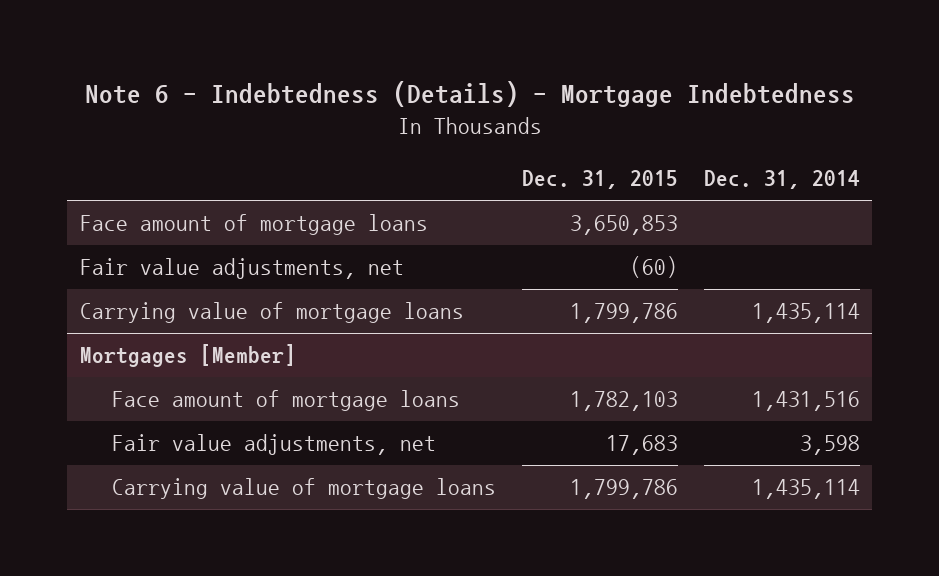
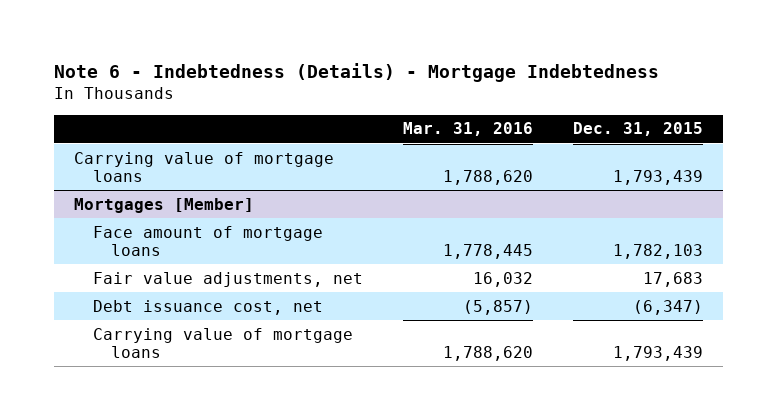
- | Dec. 31, 2015 | Dec. 31, 2014
+ | Mar. 31, 2016 | Dec. 31, 2015
- Face amount of mortgage loans | 3,650,853 |
- Fair value adjustments, net | (60) |
- Carrying value of mortgage loans | 1,799,786 | 1,435,114
+ Carrying value of mortgage loans | 1,788,620 | 1,793,439
@ Mortgages [Member]
- Carrying value of mortgage loans | 1,799,786 | 1,435,114
+ Debt issuance cost, net | (5,857) | (6,347)
+ Carrying value of mortgage loans | 1,788,620 | 1,793,439

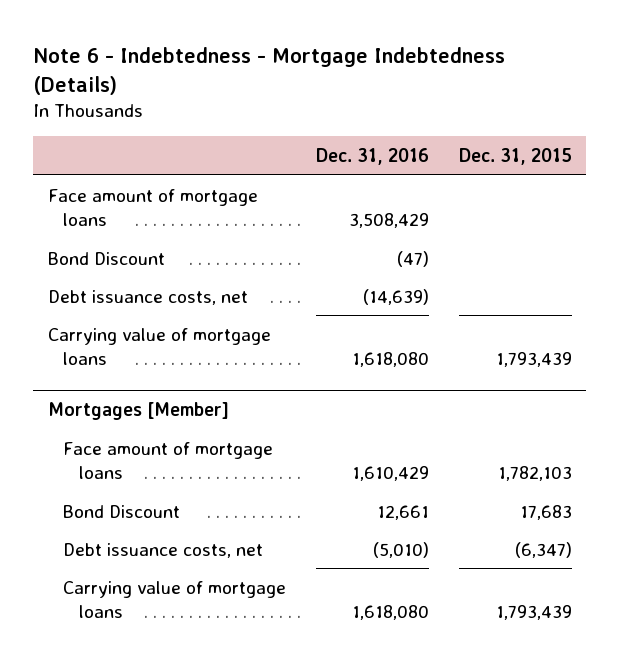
- Note 6 - Indebtedness (Details) - Mortgage Indebtedness
+ Note 6 - Indebtedness - Mortgage Indebtedness (Details)
- | Mar. 31, 2016 | Dec. 31, 2015
+ | Dec. 31, 2016 | Dec. 31, 2015
+ Face amount of mortgage loans | 3,508,429 |
+ Bond Discount | (47) |
+ Debt issuance costs, net | (14,639) |
@ Mortgages [Member]
- Fair value adjustments, net | 16,032 | 17,683
- Debt issuance cost, net | (5,857) | (6,347)
+ Bond Discount | 12,661 | 17,683
+ Debt issuance costs, net | (5,010) | (6,347)

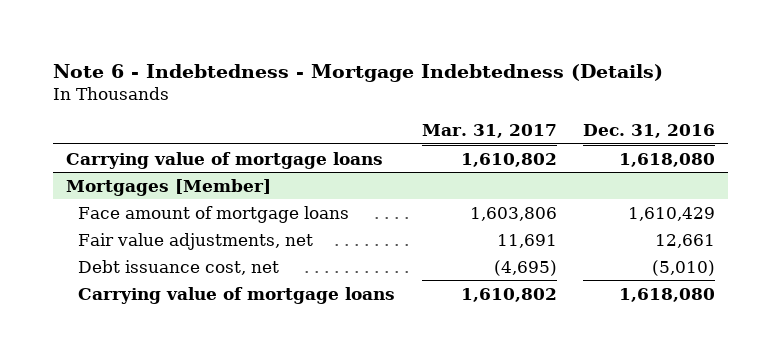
- | Dec. 31, 2016 | Dec. 31, 2015
+ | Mar. 31, 2017 | Dec. 31, 2016
- Face amount of mortgage loans | 3,508,429 |
- Bond Discount | (47) |
- Debt issuance costs, net | (14,639) |
@ Mortgages [Member]
- Bond Discount | 12,661 | 17,683
- Debt issuance costs, net | (5,010) | (6,347)
+ Fair value adjustments, net | 11,691 | 12,661
+ Debt issuance cost, net | (4,695) | (5,010)

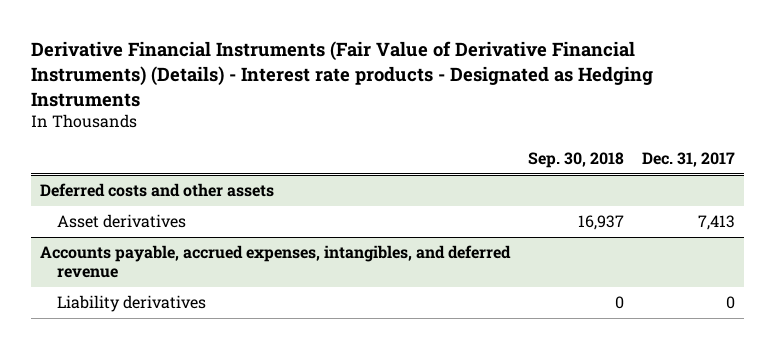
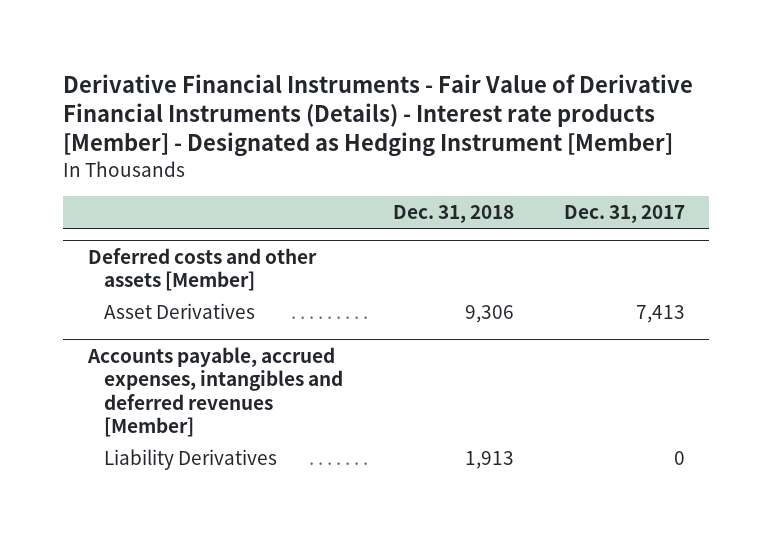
- Derivative Financial Instruments (Fair Value of Derivative Financial Instruments) (Details) - Interest rate products - Designated as Hedging Instruments
+ Derivative Financial Instruments - Fair Value of Derivative Financial Instruments (Details) - Interest rate products [Member] - Designated as Hedging Instrument [Member]
- | Sep. 30, 2018 | Dec. 31, 2017
+ | Dec. 31, 2018 | Dec. 31, 2017
- Deferred costs and other assets
- Asset derivatives | 16,937 | 7,413
- Accounts payable, accrued expenses, intangibles, and deferred revenue
- Liability derivatives | 0 | 0
+ Deferred costs and other assets [Member]
+ Asset Derivatives | 9,306 | 7,413
+ Accounts payable, accrued expenses, intangibles and deferred revenues [Member]
+ Liability Derivatives | 1,913 | 0

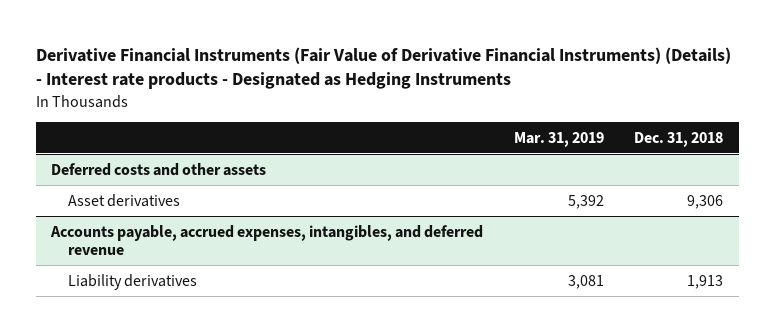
- Derivative Financial Instruments - Fair Value of Derivative Financial Instruments (Details) - Interest rate products [Member] - Designated as Hedging Instrument [Member]
+ Derivative Financial Instruments (Fair Value of Derivative Financial Instruments) (Details) - Interest rate products - Designated as Hedging Instruments
- | Dec. 31, 2018 | Dec. 31, 2017
+ | Mar. 31, 2019 | Dec. 31, 2018
- Deferred costs and other assets [Member]
- Asset Derivatives | 9,306 | 7,413
- Accounts payable, accrued expenses, intangibles and deferred revenues [Member]
- Liability Derivatives | 1,913 | 0
+ Deferred costs and other assets
+ Asset derivatives | 5,392 | 9,306
+ Accounts payable, accrued expenses, intangibles, and deferred revenue
+ Liability derivatives | 3,081 | 1,913

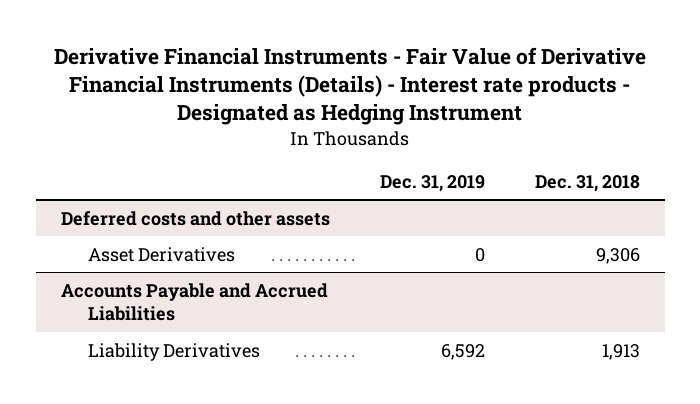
- Derivative Financial Instruments (Fair Value of Derivative Financial Instruments) (Details) - Interest rate products - Designated as Hedging Instruments
+ Derivative Financial Instruments - Fair Value of Derivative Financial Instruments (Details) - Interest rate products - Designated as Hedging Instrument
- | Mar. 31, 2019 | Dec. 31, 2018
+ | Dec. 31, 2019 | Dec. 31, 2018
@ Deferred costs and other assets
- Asset derivatives | 5,392 | 9,306
- Accounts payable, accrued expenses, intangibles, and deferred revenue
- Liability derivatives | 3,081 | 1,913
@ Deferred costs and other assets
+ Asset Derivatives | 0 | 9,306
+ Accounts Payable and Accrued Liabilities
+ Liability Derivatives | 6,592 | 1,913

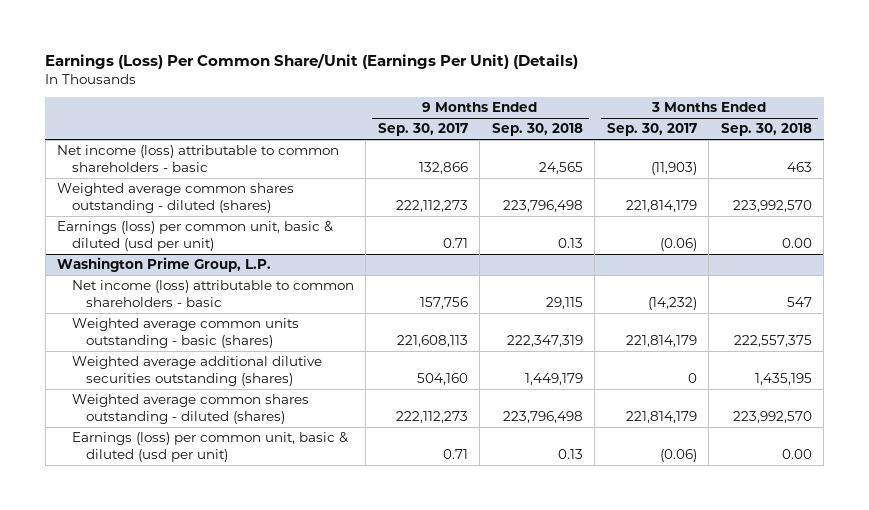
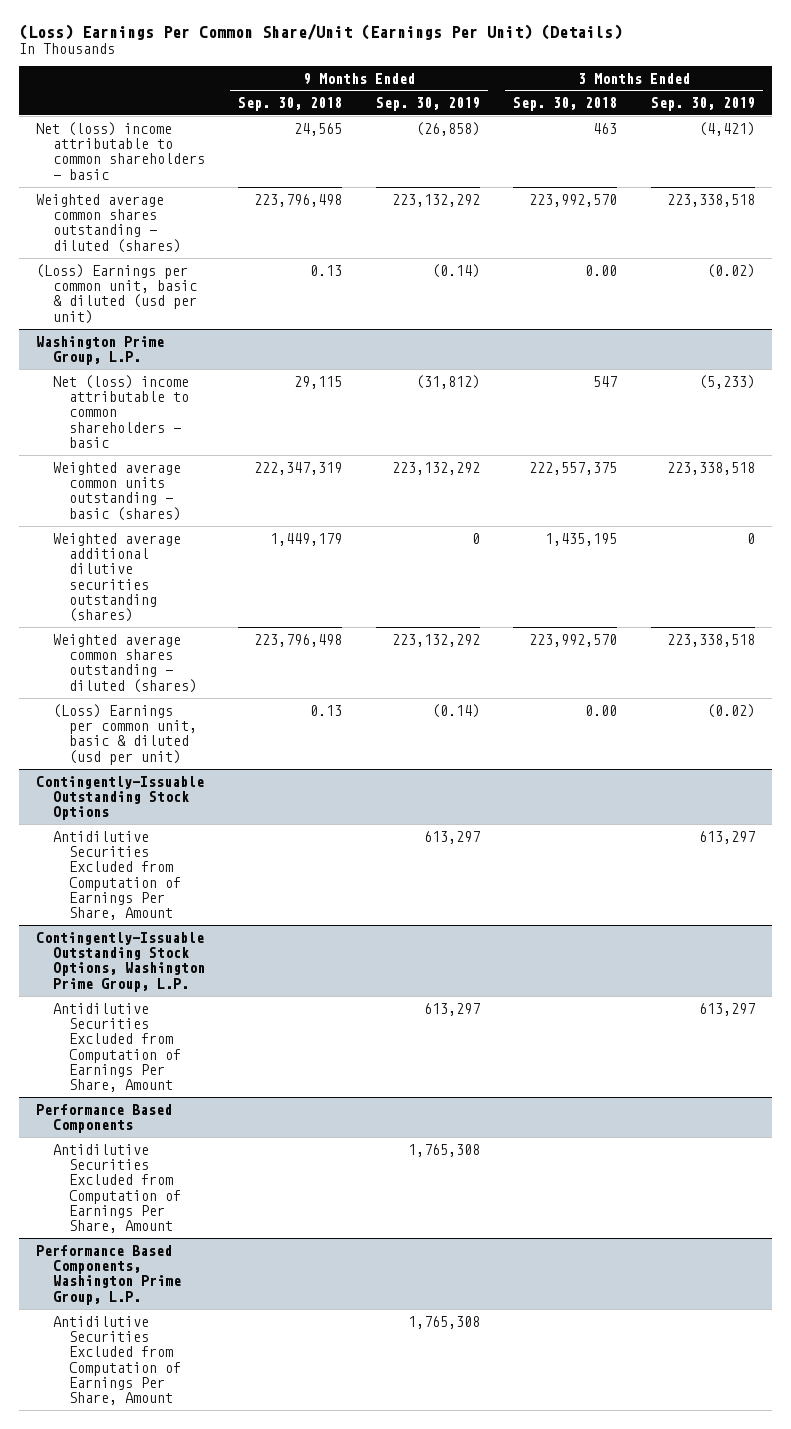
- Earnings (Loss) Per Common Share/Unit (Earnings Per Unit) (Details)
+ (Loss) Earnings Per Common Share/Unit (Earnings Per Unit) (Details)
- | 9 Months Ended Sep. 30, 2017 | 9 Months Ended Sep. 30, 2018 | 3 Months Ended Sep. 30, 2017 | 3 Months Ended Sep. 30, 2018
+ | 9 Months Ended Sep. 30, 2018 | 9 Months Ended Sep. 30, 2019 | 3 Months Ended Sep. 30, 2018 | 3 Months Ended Sep. 30, 2019
- Net income (loss) attributable to common shareholders - basic | 132,866 | 24,565 | (11,903) | 463
+ Net (loss) income attributable to common shareholders - basic | 24,565 | (26,858) | 463 | (4,421)
- Earnings (loss) per common unit, basic & diluted (usd per unit) | 0.71 | 0.13 | (0.06) | 0.00
+ (Loss) Earnings per common unit, basic & diluted (usd per unit) | 0.13 | (0.14) | 0.00 | (0.02)
@ Washington Prime Group, L.P.
- Net income (loss) attributable to common shareholders - basic | 157,756 | 29,115 | (14,232) | 547
+ Net (loss) income attributable to common shareholders - basic | 29,115 | (31,812) | 547 | (5,233)
- Earnings (loss) per common unit, basic & diluted (usd per unit) | 0.71 | 0.13 | (0.06) | 0.00
+ (Loss) Earnings per common unit, basic & diluted (usd per unit) | 0.13 | (0.14) | 0.00 | (0.02)
+ Contingently-Issuable Outstanding Stock Options
+ Antidilutive Securities Excluded from Computation of Earnings Per Share, Amount | | 613,297 | | 613,297
+ Contingently-Issuable Outstanding Stock Options, Washington Prime Group, L.P.
+ Antidilutive Securities Excluded from Computation of Earnings Per Share, Amount | | 613,297 | | 613,297
+ Performance Based Components
+ Antidilutive Securities Excluded from Computation of Earnings Per Share, Amount | | 1,765,308 | |
+ Performance Based Components, Washington Prime Group, L.P.
+ Antidilutive Securities Excluded from Computation of Earnings Per Share, Amount | | 1,765,308 | |

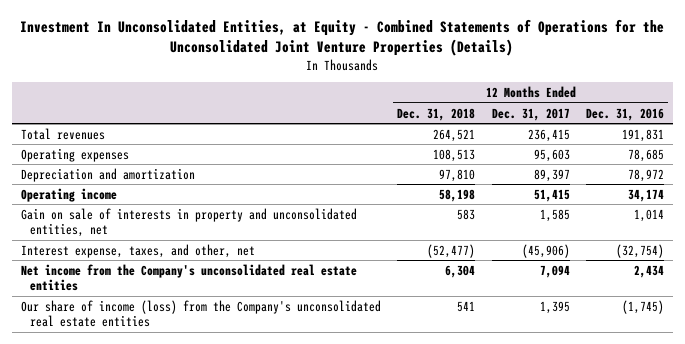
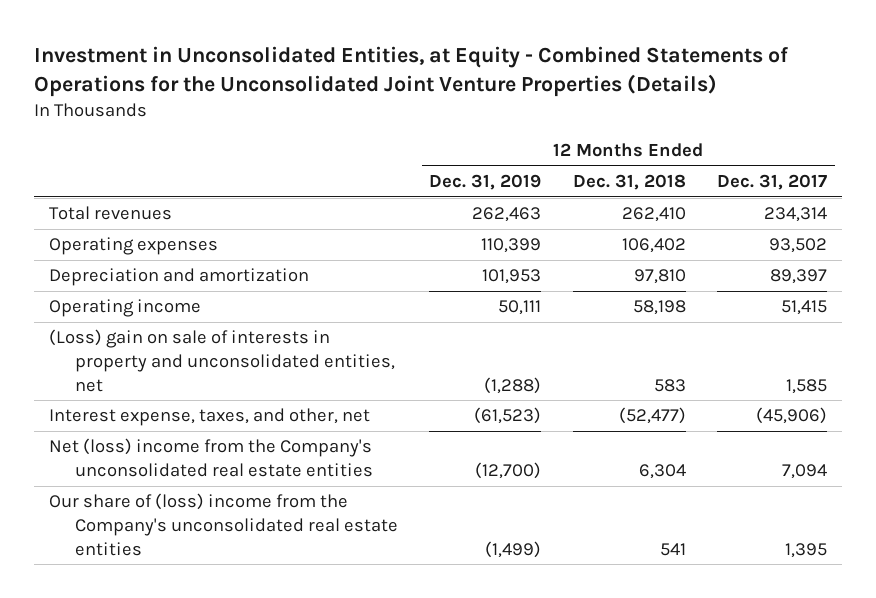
- Investment In Unconsolidated Entities, at Equity - Combined Statements of Operations for the Unconsolidated Joint Venture Properties (Details)
+ Investment in Unconsolidated Entities, at Equity - Combined Statements of Operations for the Unconsolidated Joint Venture Properties (Details)
- | 12 Months Ended Dec. 31, 2018 | 12 Months Ended Dec. 31, 2017 | 12 Months Ended Dec. 31, 2016
+ | 12 Months Ended Dec. 31, 2019 | 12 Months Ended Dec. 31, 2018 | 12 Months Ended Dec. 31, 2017
- Total revenues | 264,521 | 236,415 | 191,831
- Operating expenses | 108,513 | 95,603 | 78,685
+ Total revenues | 262,463 | 262,410 | 234,314
+ Operating expenses | 110,399 | 106,402 | 93,502
- Gain on sale of interests in property and unconsolidated entities, net | 583 | 1,585 | 1,014
+ (Loss) gain on sale of interests in property and unconsolidated entities, net | (1,288) | 583 | 1,585
- Net income from the Company's unconsolidated real estate entities | 6,304 | 7,094 | 2,434
- Our share of income (loss) from the Company's unconsolidated real estate entities | 541 | 1,395 | (1,745)
+ Net (loss) income from the Company's unconsolidated real estate entities | (12,700) | 6,304 | 7,094
+ Our share of (loss) income from the Company's unconsolidated real estate entities | (1,499) | 541 | 1,395

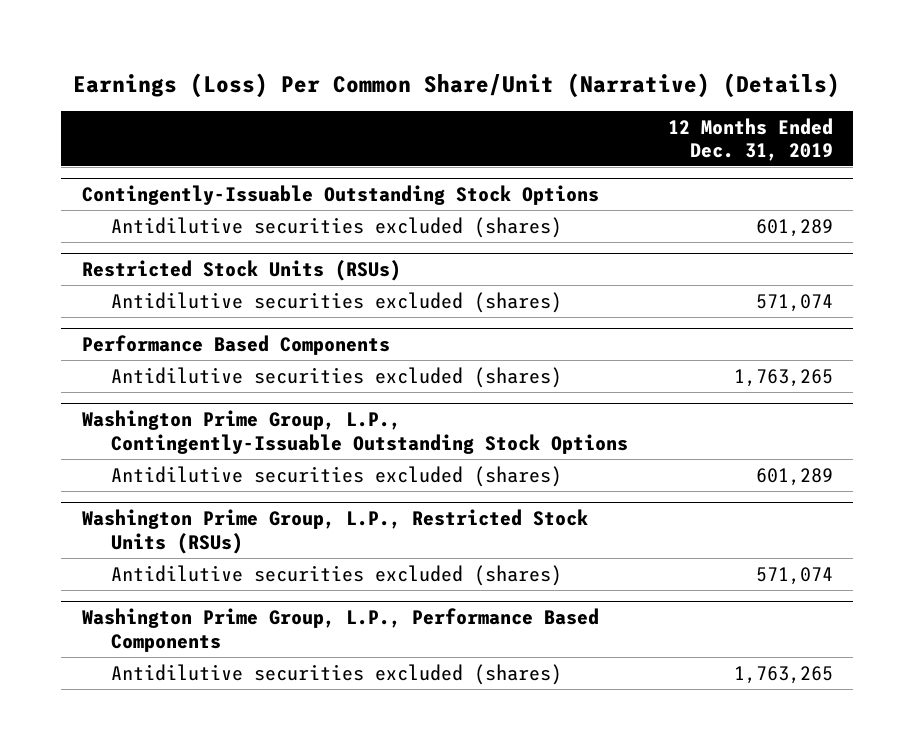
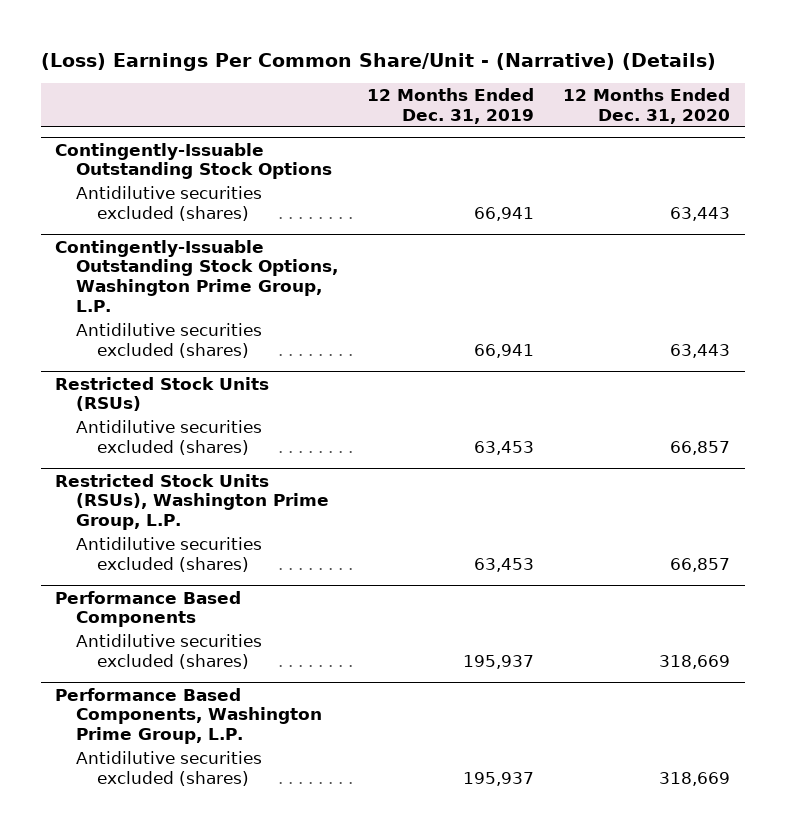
- Earnings (Loss) Per Common Share/Unit (Narrative) (Details)
+ (Loss) Earnings Per Common Share/Unit - (Narrative) (Details)
- | 12 Months Ended Dec. 31, 2019
+ | 12 Months Ended Dec. 31, 2019 | 12 Months Ended Dec. 31, 2020
@ Contingently-Issuable Outstanding Stock Options
- Antidilutive securities excluded (shares) | 601,289
+ Antidilutive securities excluded (shares) | 66,941 | 63,443
+ Contingently-Issuable Outstanding Stock Options, Washington Prime Group, L.P.
+ Antidilutive securities excluded (shares) | 66,941 | 63,443
@ Restricted Stock Units (RSUs)
- Antidilutive securities excluded (shares) | 571,074
+ Antidilutive securities excluded (shares) | 63,453 | 66,857
+ Restricted Stock Units (RSUs), Washington Prime Group, L.P.
+ Antidilutive securities excluded (shares) | 63,453 | 66,857
@ Performance Based Components
- Antidilutive securities excluded (shares) | 1,763,265
- Washington Prime Group, L.P., Contingently-Issuable Outstanding Stock Options
- Antidilutive securities excluded (shares) | 601,289
- Washington Prime Group, L.P., Restricted Stock Units (RSUs)
- Antidilutive securities excluded (shares) | 571,074
- Washington Prime Group, L.P., Performance Based Components
- Antidilutive securities excluded (shares) | 1,763,265
@ Performance Based Components
+ Antidilutive securities excluded (shares) | 195,937 | 318,669
+ Performance Based Components, Washington Prime Group, L.P.
+ Antidilutive securities excluded (shares) | 195,937 | 318,669

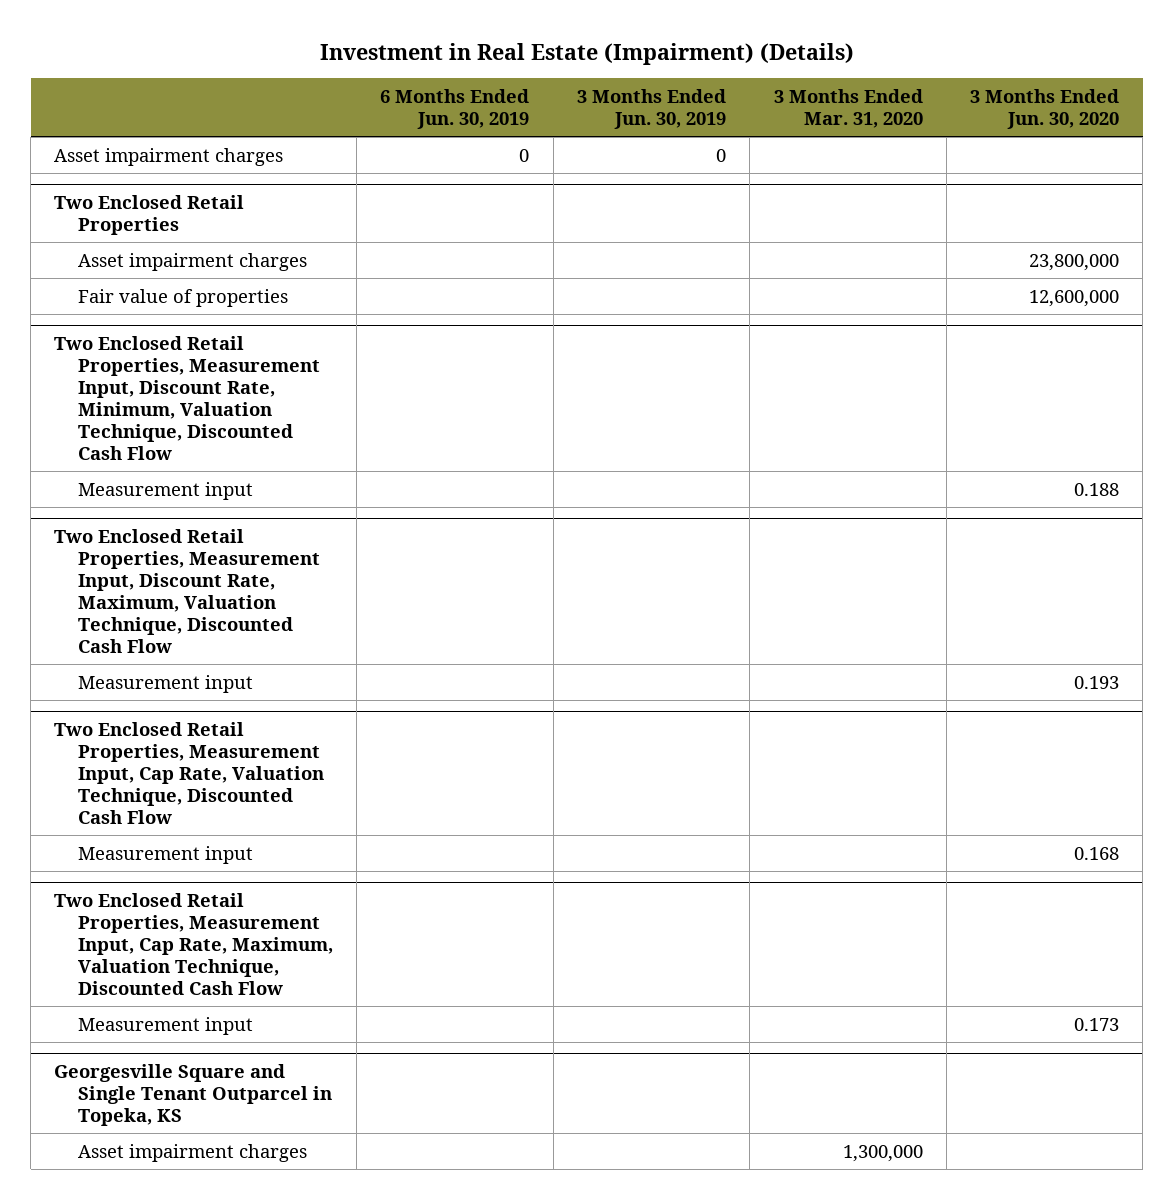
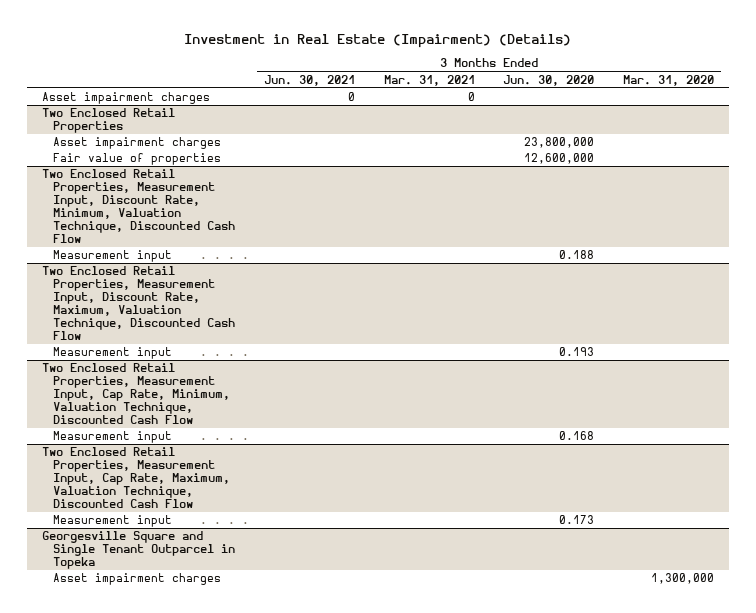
- | 6 Months Ended Jun. 30, 2019 | 3 Months Ended Jun. 30, 2019 | 3 Months Ended Mar. 31, 2020 | 3 Months Ended Jun. 30, 2020
+ | 3 Months Ended Jun. 30, 2021 | 3 Months Ended Mar. 31, 2021 | 3 Months Ended Jun. 30, 2020 | 3 Months Ended Mar. 31, 2020
- Two Enclosed Retail Properties, Measurement Input, Cap Rate, Valuation Technique, Discounted Cash Flow
+ Two Enclosed Retail Properties, Measurement Input, Cap Rate, Minimum, Valuation Technique, Discounted Cash Flow
- Georgesville Square and Single Tenant Outparcel in Topeka, KS
+ Georgesville Square and Single Tenant Outparcel in Topeka

